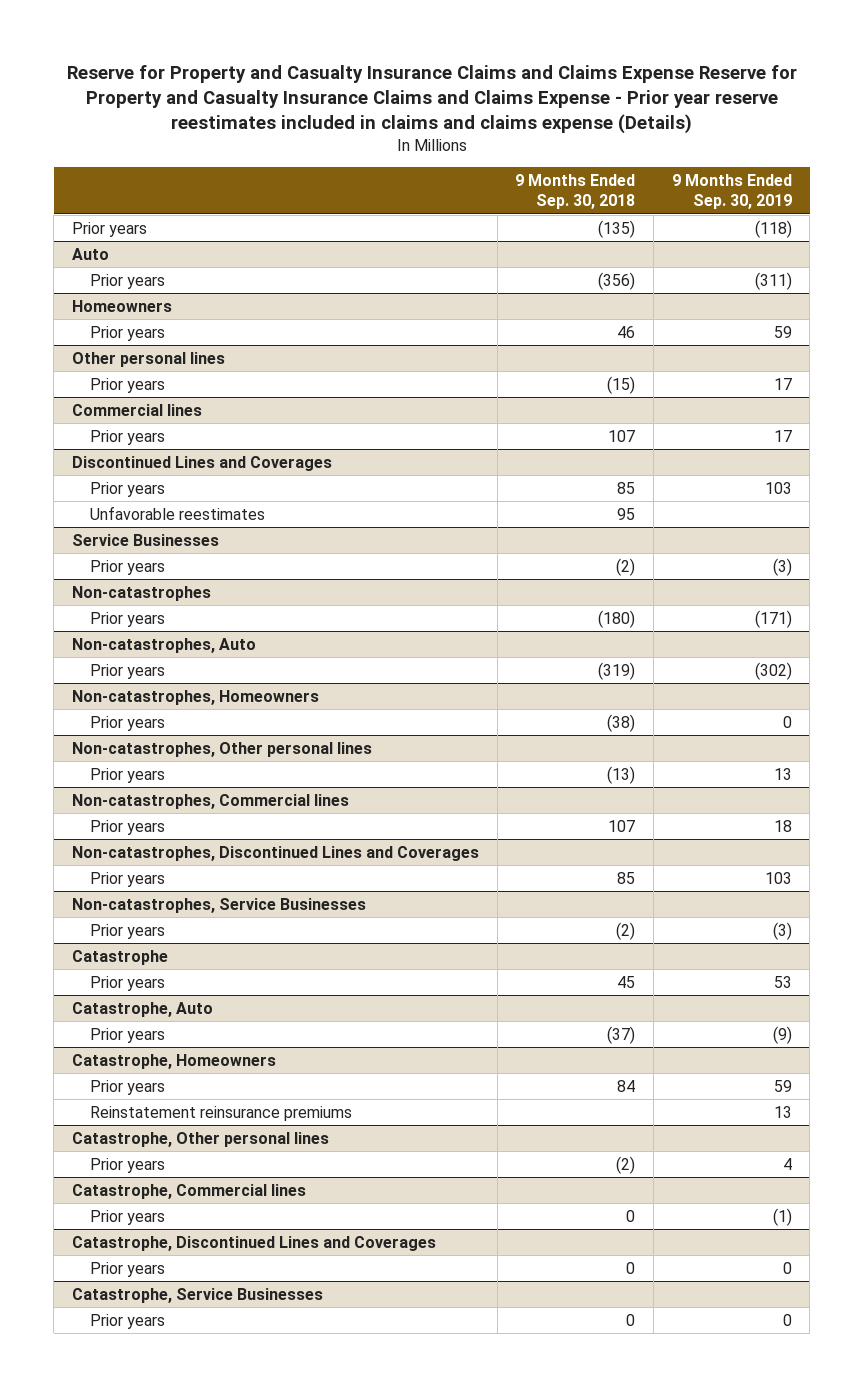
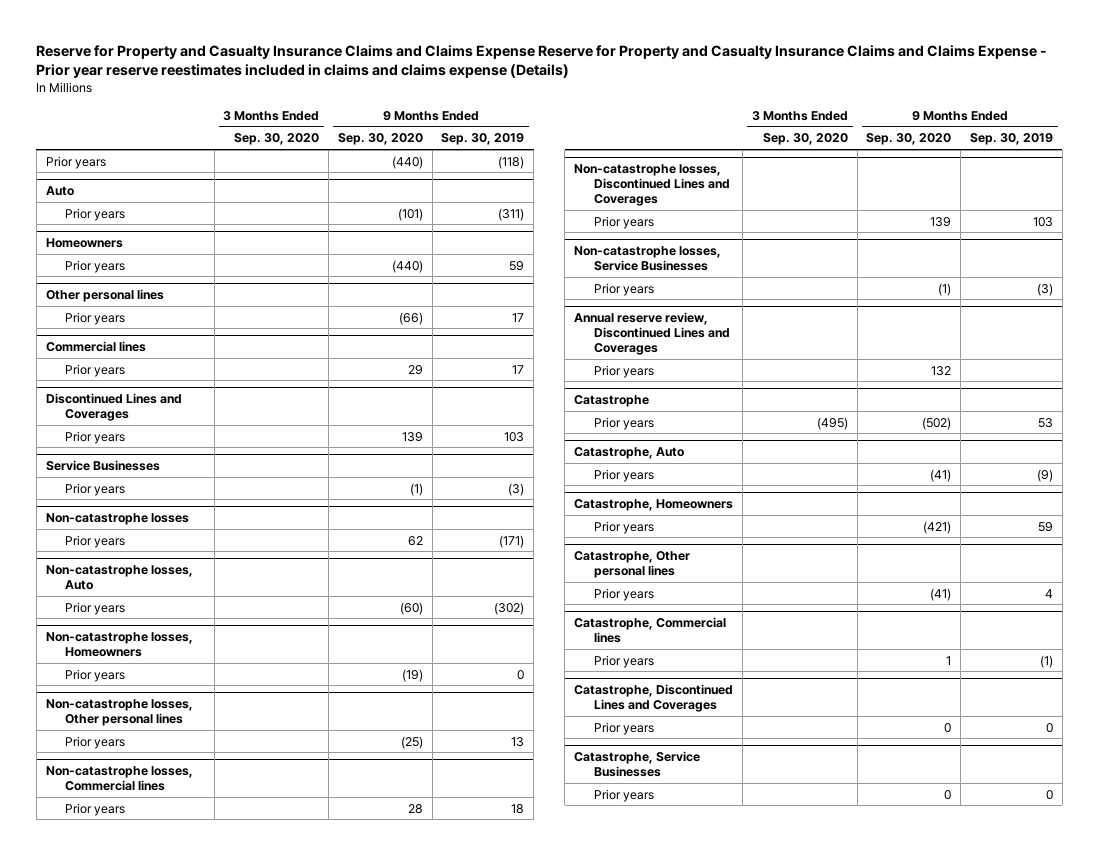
- | 9 Months Ended Sep. 30, 2018 | 9 Months Ended Sep. 30, 2019
+ | 3 Months Ended Sep. 30, 2020 | 9 Months Ended Sep. 30, 2020 | 9 Months Ended Sep. 30, 2019
@ Discontinued Lines and Coverages
- Unfavorable reestimates | 95 |
- Non-catastrophes
+ Non-catastrophe losses
- Non-catastrophes, Auto
+ Non-catastrophe losses, Auto
- Non-catastrophes, Homeowners
+ Non-catastrophe losses, Homeowners
- Non-catastrophes, Other personal lines
+ Non-catastrophe losses, Other personal lines
- Non-catastrophes, Commercial lines
+ Non-catastrophe losses, Commercial lines
- Non-catastrophes, Discontinued Lines and Coverages
+ Non-catastrophe losses, Discontinued Lines and Coverages
- Non-catastrophes, Service Businesses
+ Non-catastrophe losses, Service Businesses
+ Annual reserve review, Discontinued Lines and Coverages
+ Prior years | | 132 |
@ Catastrophe, Homeowners
- Reinstatement reinsurance premiums | | 13

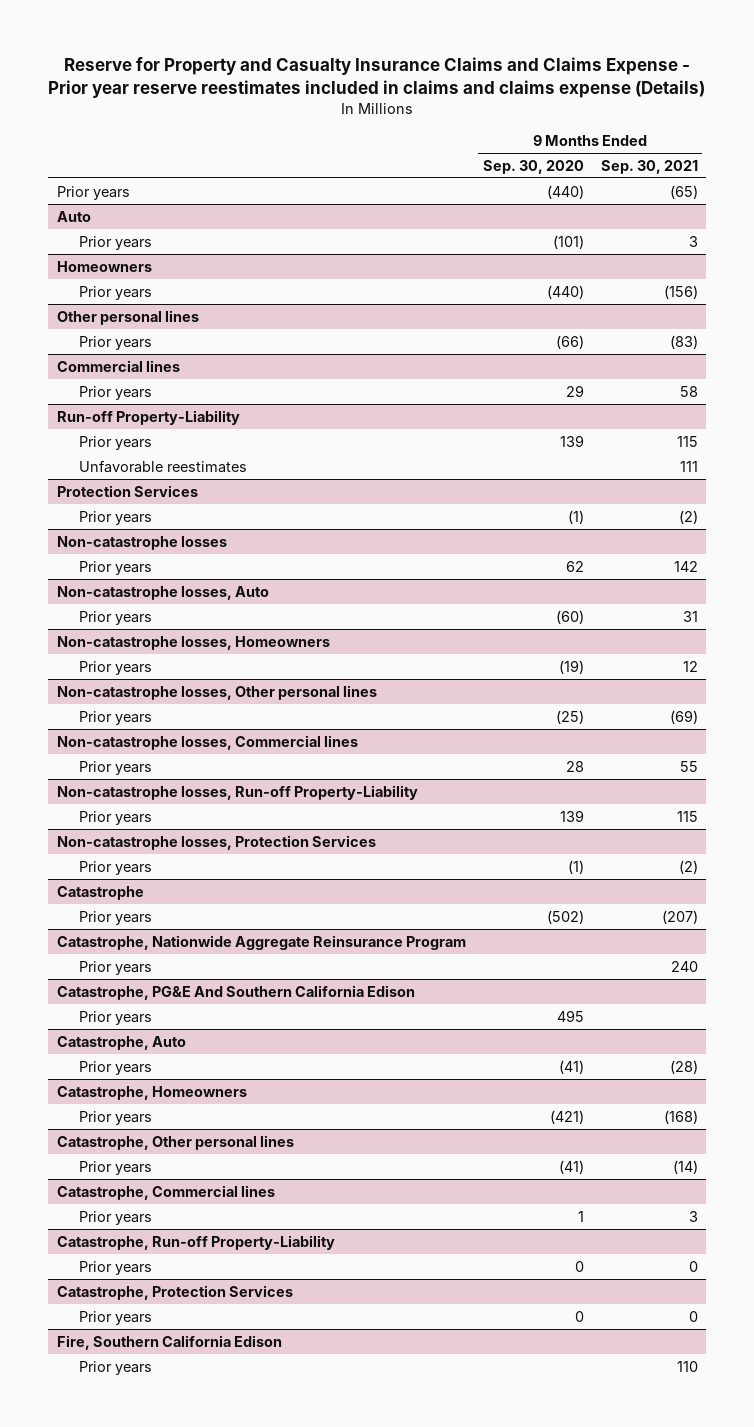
- Reserve for Property and Casualty Insurance Claims and Claims Expense Reserve for Property and Casualty Insurance Claims and Claims Expense - Prior year reserve reestimates included in claims and claims expense (Details)
+ Reserve for Property and Casualty Insurance Claims and Claims Expense - Prior year reserve reestimates included in claims and claims expense (Details)
- | 3 Months Ended Sep. 30, 2020 | 9 Months Ended Sep. 30, 2020 | 9 Months Ended Sep. 30, 2019
+ | 9 Months Ended Sep. 30, 2020 | 9 Months Ended Sep. 30, 2021
- Discontinued Lines and Coverages
+ Run-off Property-Liability
- Service Businesses
+ Unfavorable reestimates | | 111
+ Protection Services
- Non-catastrophe losses, Discontinued Lines and Coverages
+ Non-catastrophe losses, Run-off Property-Liability
- Non-catastrophe losses, Service Businesses
+ Non-catastrophe losses, Protection Services
- Annual reserve review, Discontinued Lines and Coverages
- Prior years | | 132 |
+ Catastrophe, Nationwide Aggregate Reinsurance Program
+ Prior years | | 240
+ Catastrophe, PG&E And Southern California Edison
+ Prior years | 495 |
- Catastrophe, Discontinued Lines and Coverages
+ Catastrophe, Run-off Property-Liability
- Catastrophe, Service Businesses
+ Catastrophe, Protection Services
+ Fire, Southern California Edison
+ Prior years | | 110

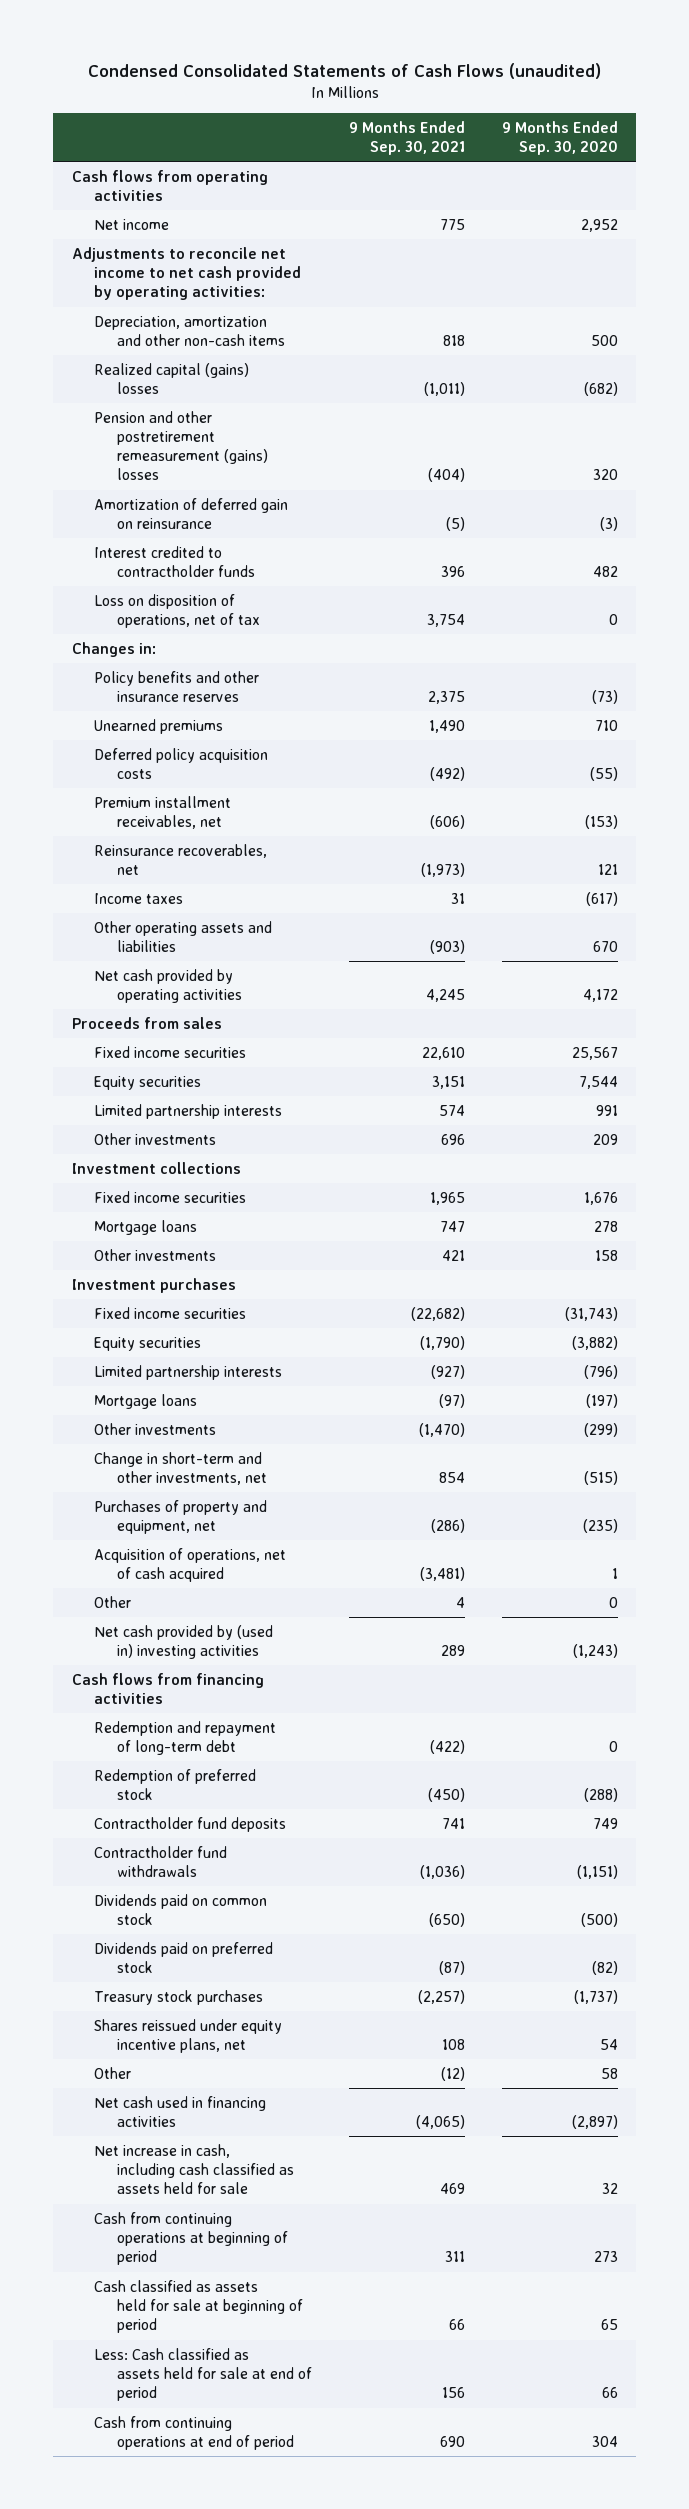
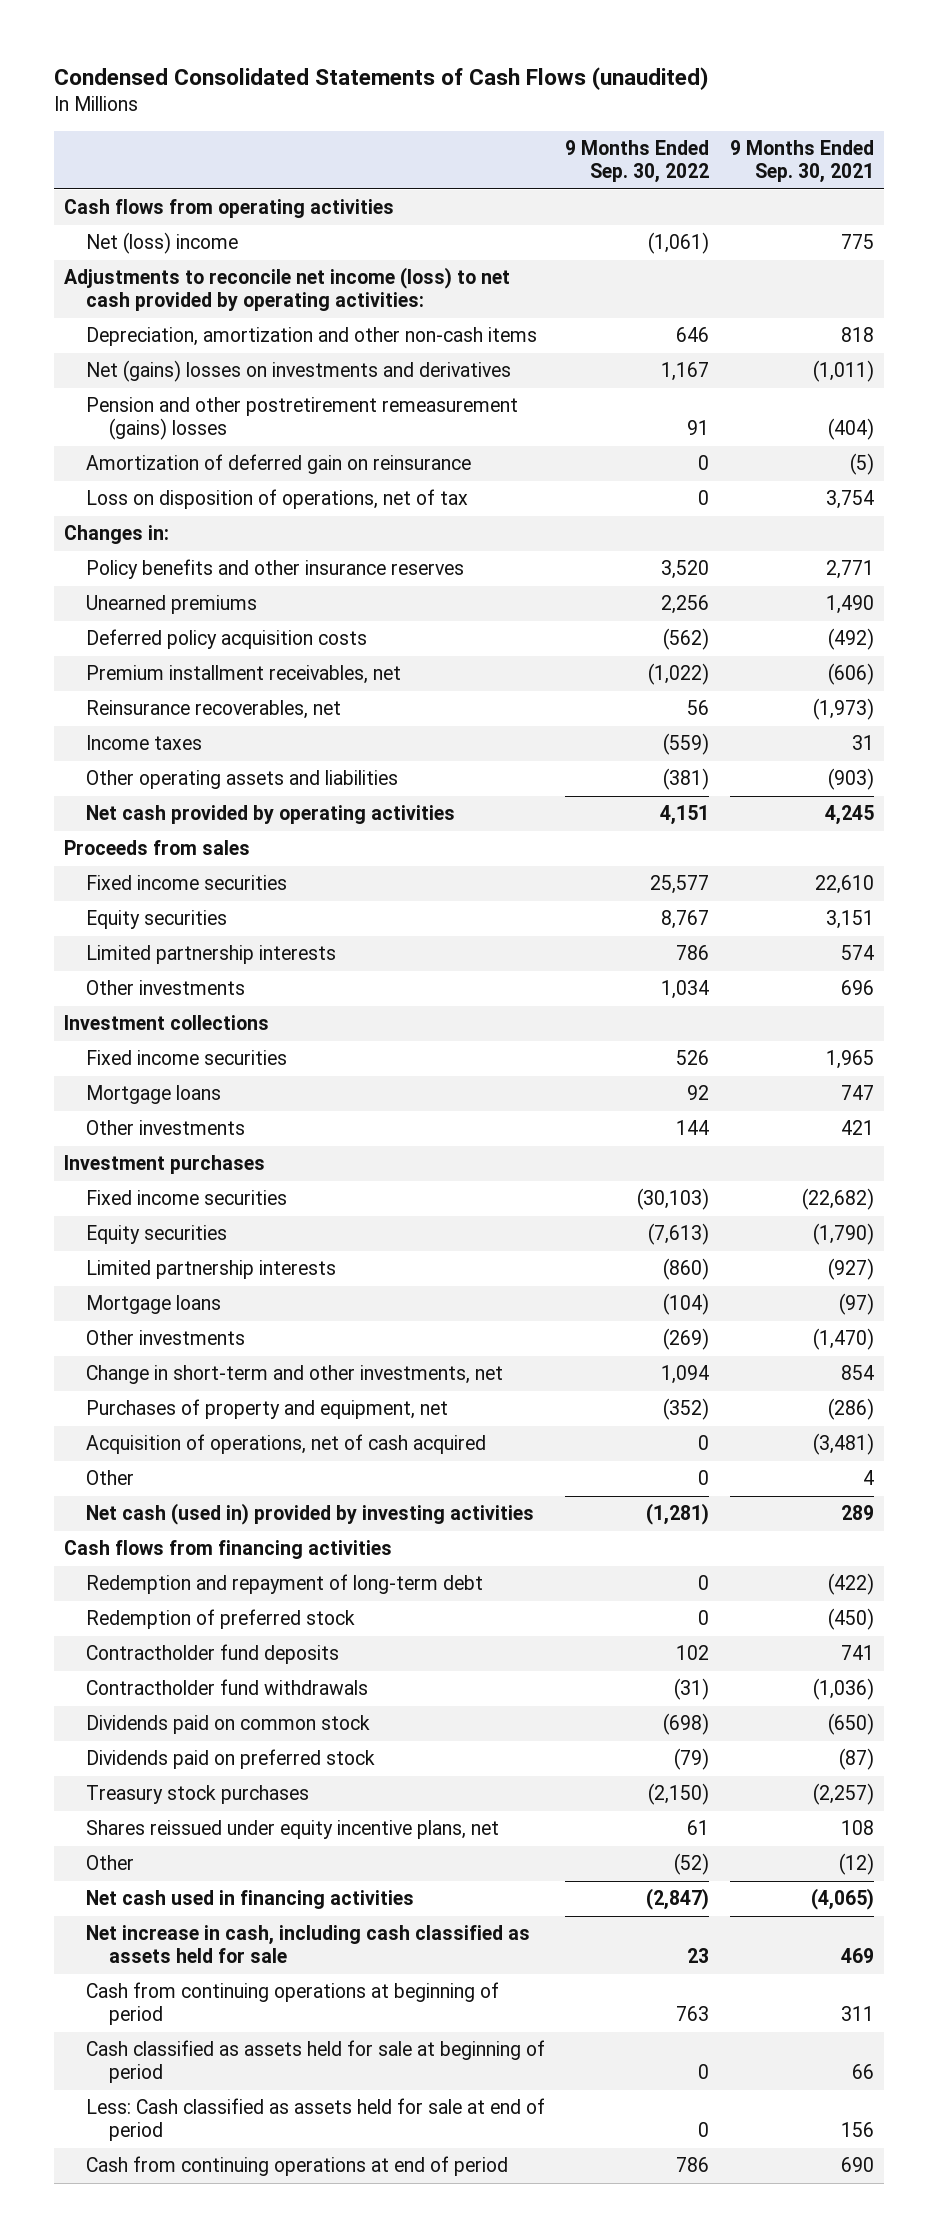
- | 9 Months Ended Sep. 30, 2021 | 9 Months Ended Sep. 30, 2020
+ | 9 Months Ended Sep. 30, 2022 | 9 Months Ended Sep. 30, 2021
- Net income | 775 | 2,952
- Adjustments to reconcile net income to net cash provided by operating activities:
+ Net (loss) income | (1,061) | 775
+ Adjustments to reconcile net income (loss) to net cash provided by operating activities:
- Realized capital (gains) losses | (1,011) | (682)
+ Net (gains) losses on investments and derivatives | 1,167 | (1,011)
- Interest credited to contractholder funds | 396 | 482
- Policy benefits and other insurance reserves | 2,375 | (73)
+ Policy benefits and other insurance reserves | 3,520 | 2,771
- Net cash provided by (used in) investing activities | 289 | (1,243)
+ Net cash (used in) provided by investing activities | (1,281) | 289

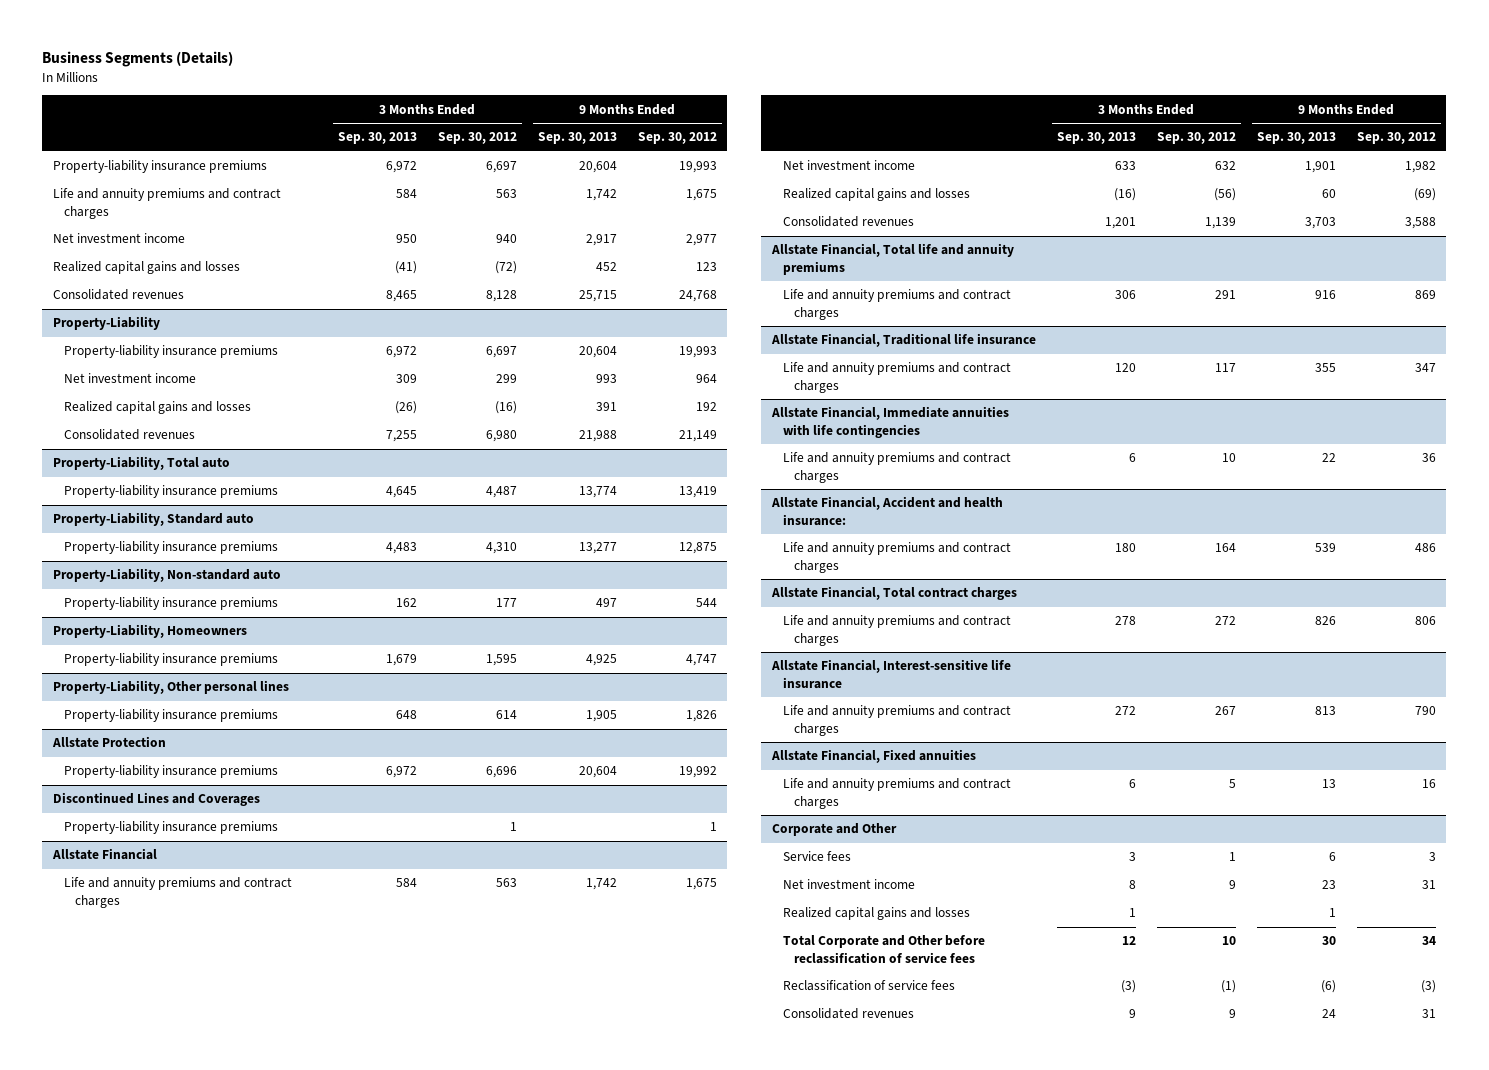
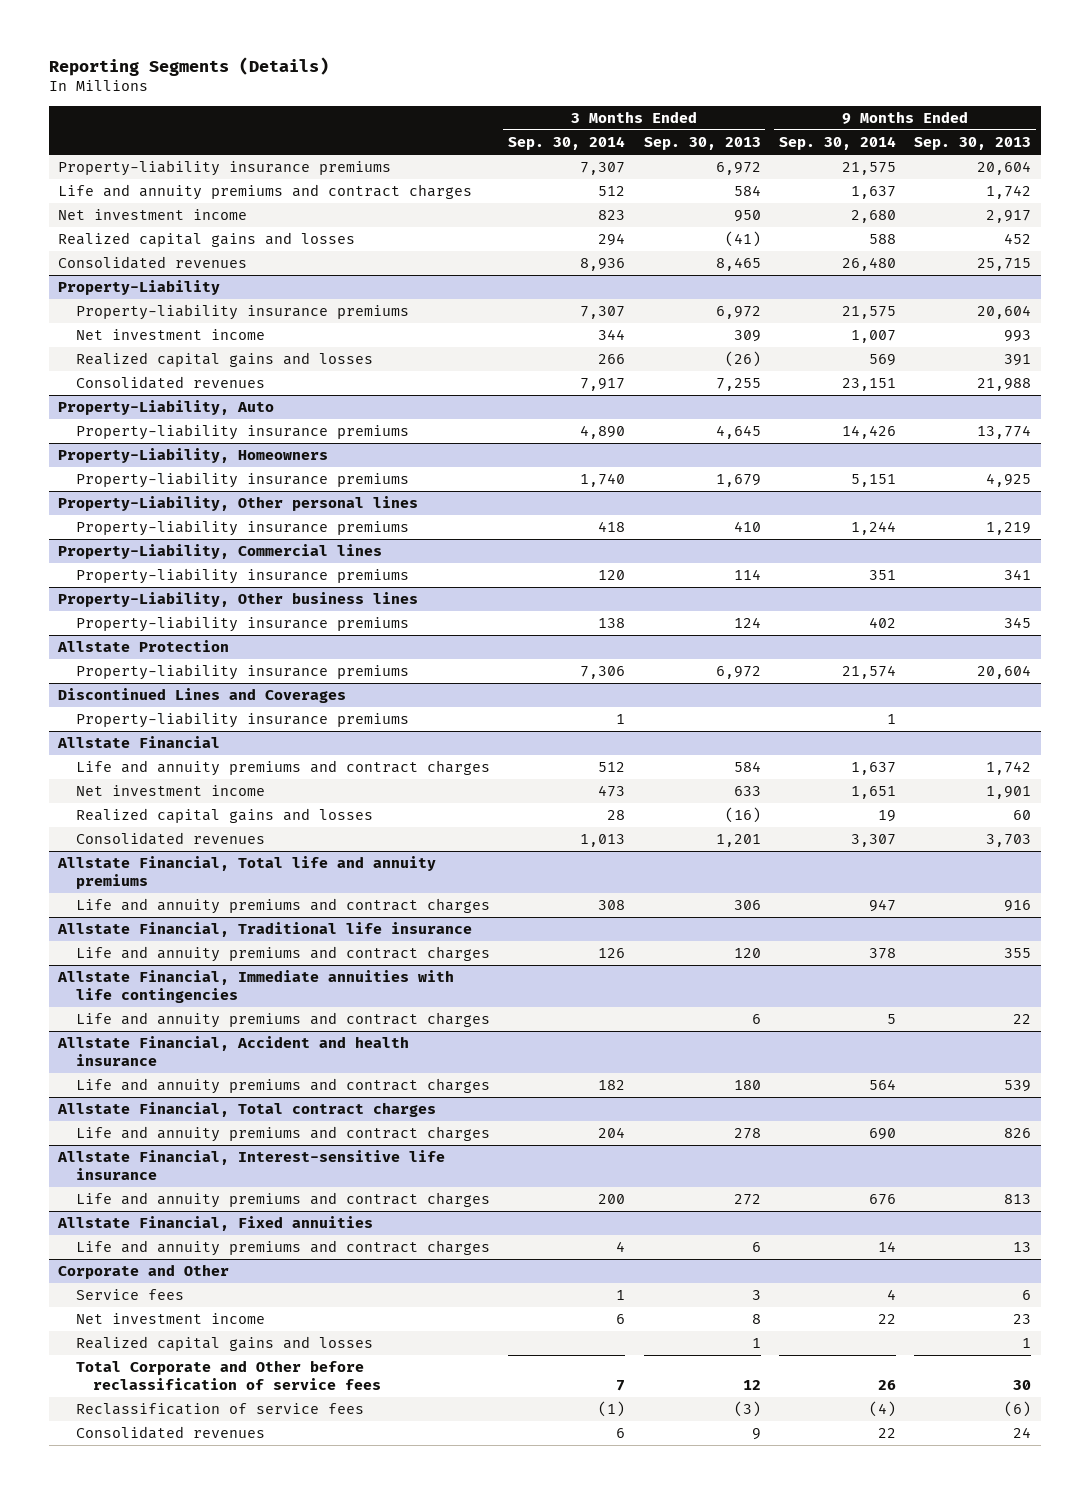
- Business Segments (Details)
+ Reporting Segments (Details)
- | 3 Months Ended Sep. 30, 2013 | 3 Months Ended Sep. 30, 2012 | 9 Months Ended Sep. 30, 2013 | 9 Months Ended Sep. 30, 2012
+ | 3 Months Ended Sep. 30, 2014 | 3 Months Ended Sep. 30, 2013 | 9 Months Ended Sep. 30, 2014 | 9 Months Ended Sep. 30, 2013
- Property-Liability, Total auto
+ Property-Liability, Auto
- Property-Liability, Standard auto
- Property-liability insurance premiums | 4,483 | 4,310 | 13,277 | 12,875
- Property-Liability, Non-standard auto
- Property-liability insurance premiums | 162 | 177 | 497 | 544
@ Property-Liability, Other personal lines
- Property-liability insurance premiums | 648 | 614 | 1,905 | 1,826
+ Property-liability insurance premiums | 418 | 410 | 1,244 | 1,219
+ Property-Liability, Commercial lines
+ Property-liability insurance premiums | 120 | 114 | 351 | 341
+ Property-Liability, Other business lines
+ Property-liability insurance premiums | 138 | 124 | 402 | 345
- Allstate Financial, Accident and health insurance:
+ Allstate Financial, Accident and health insurance

